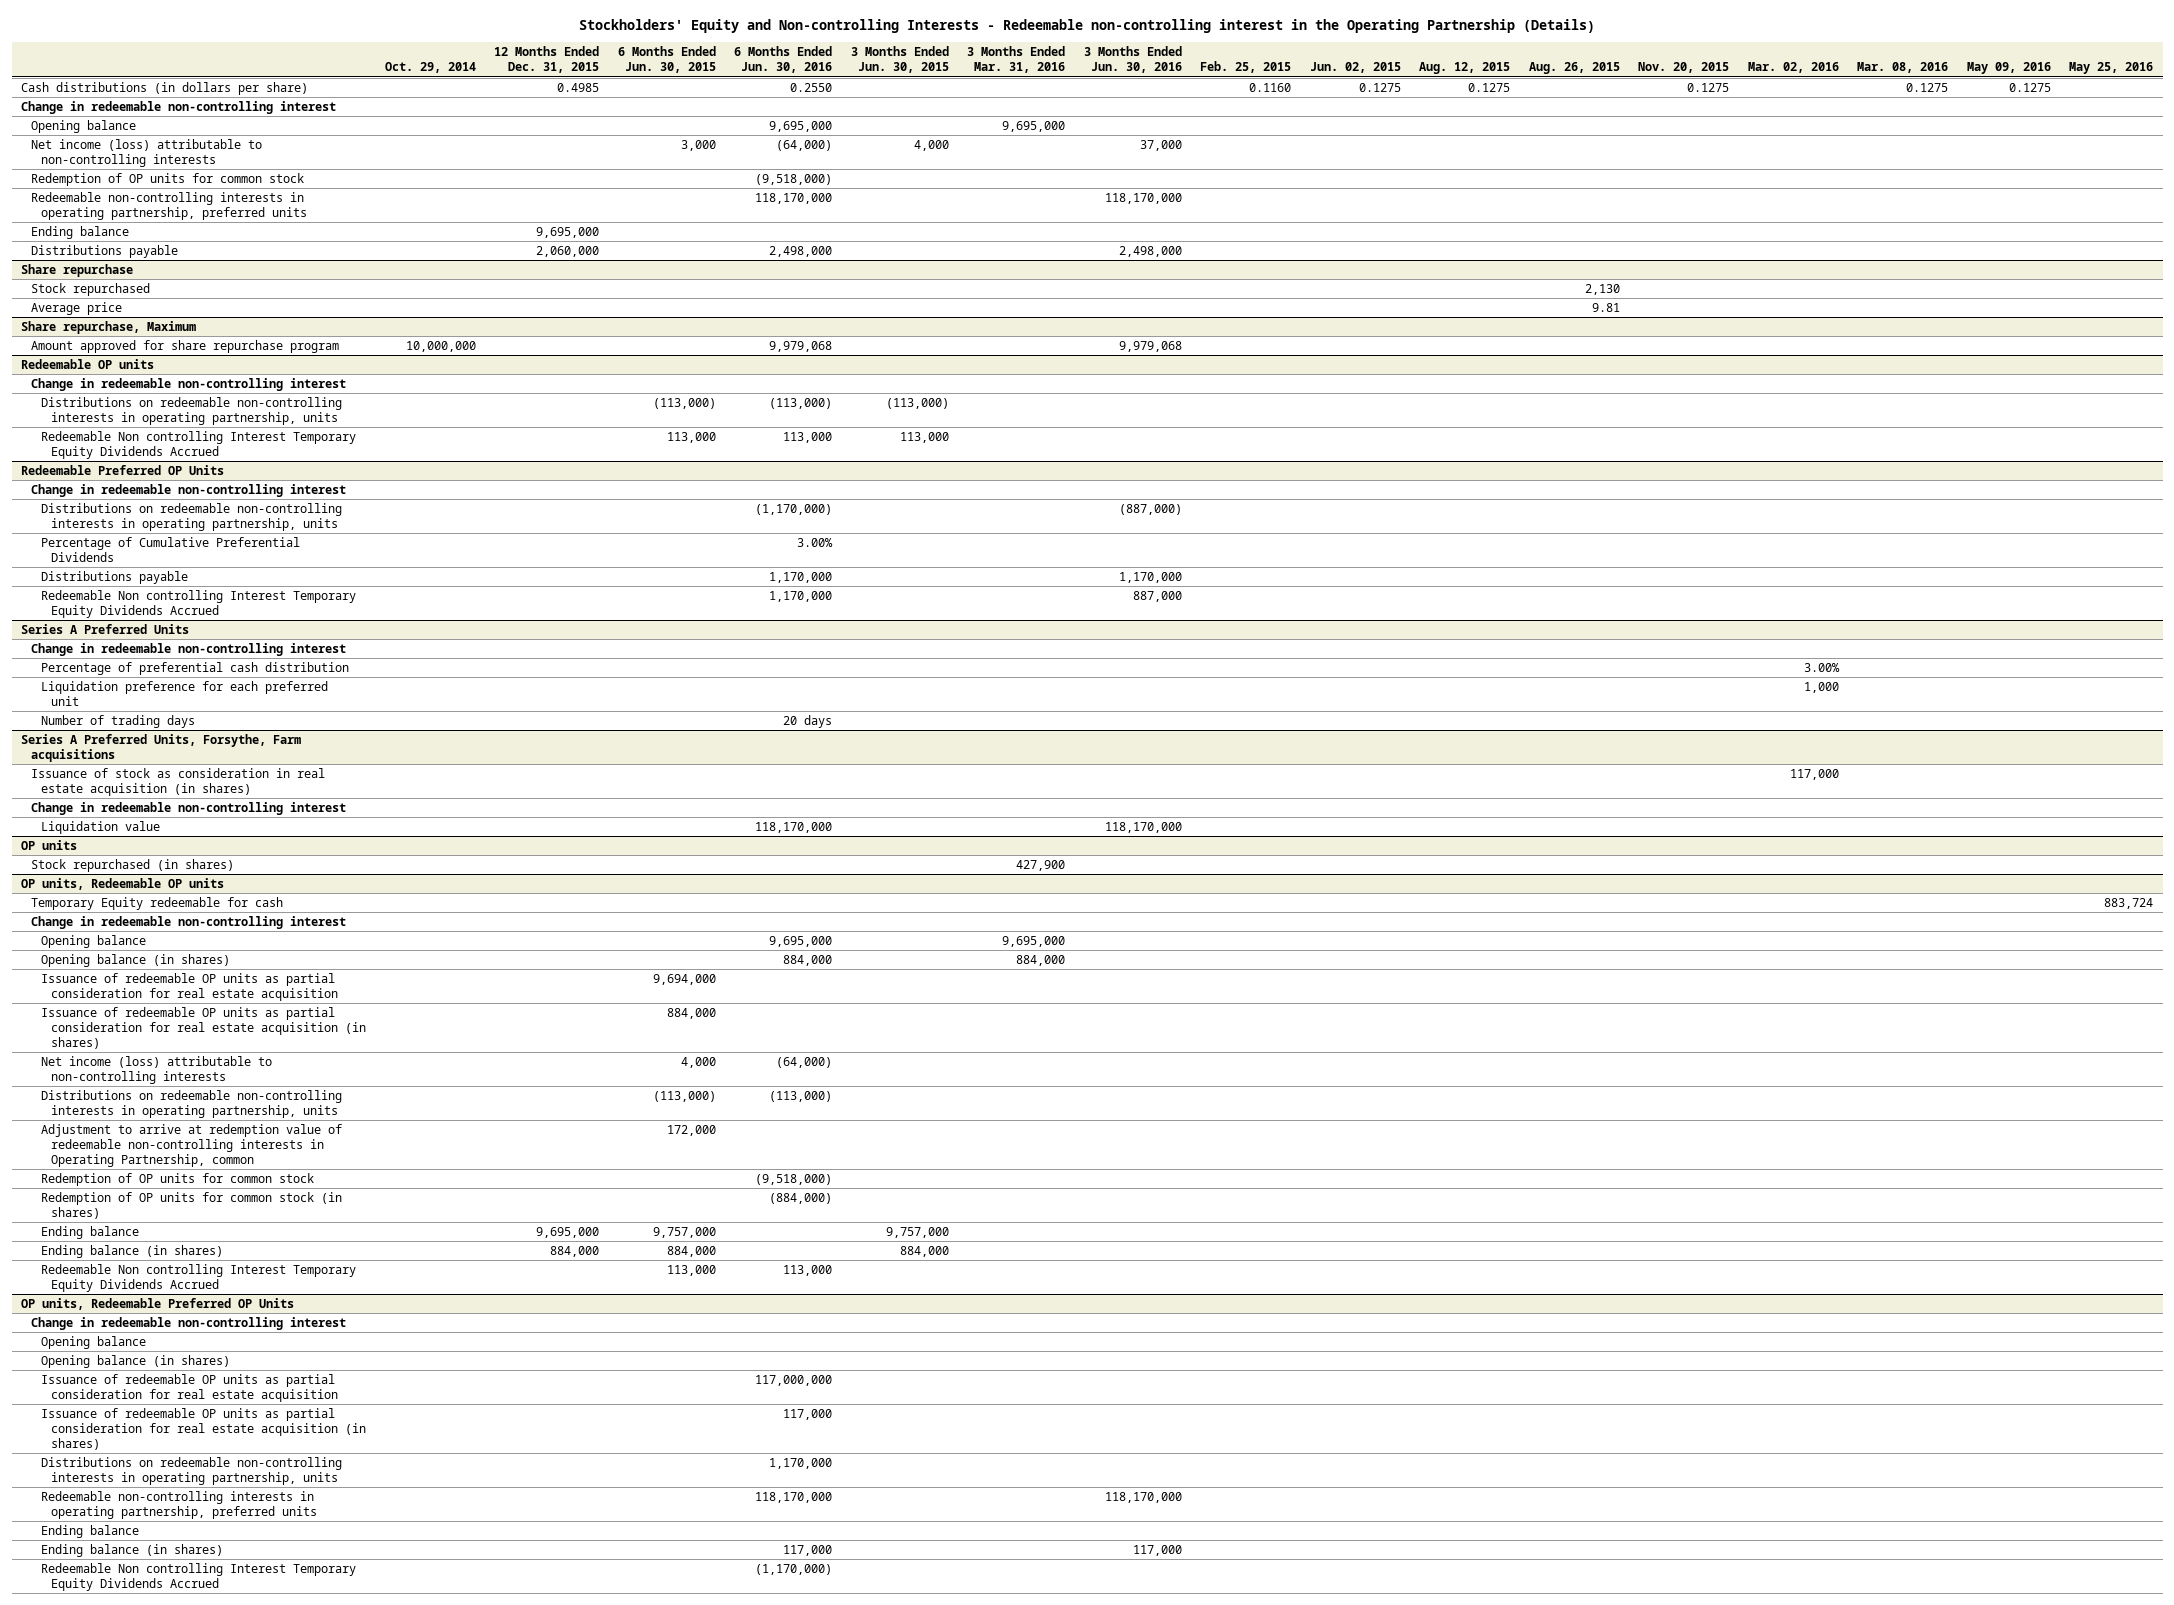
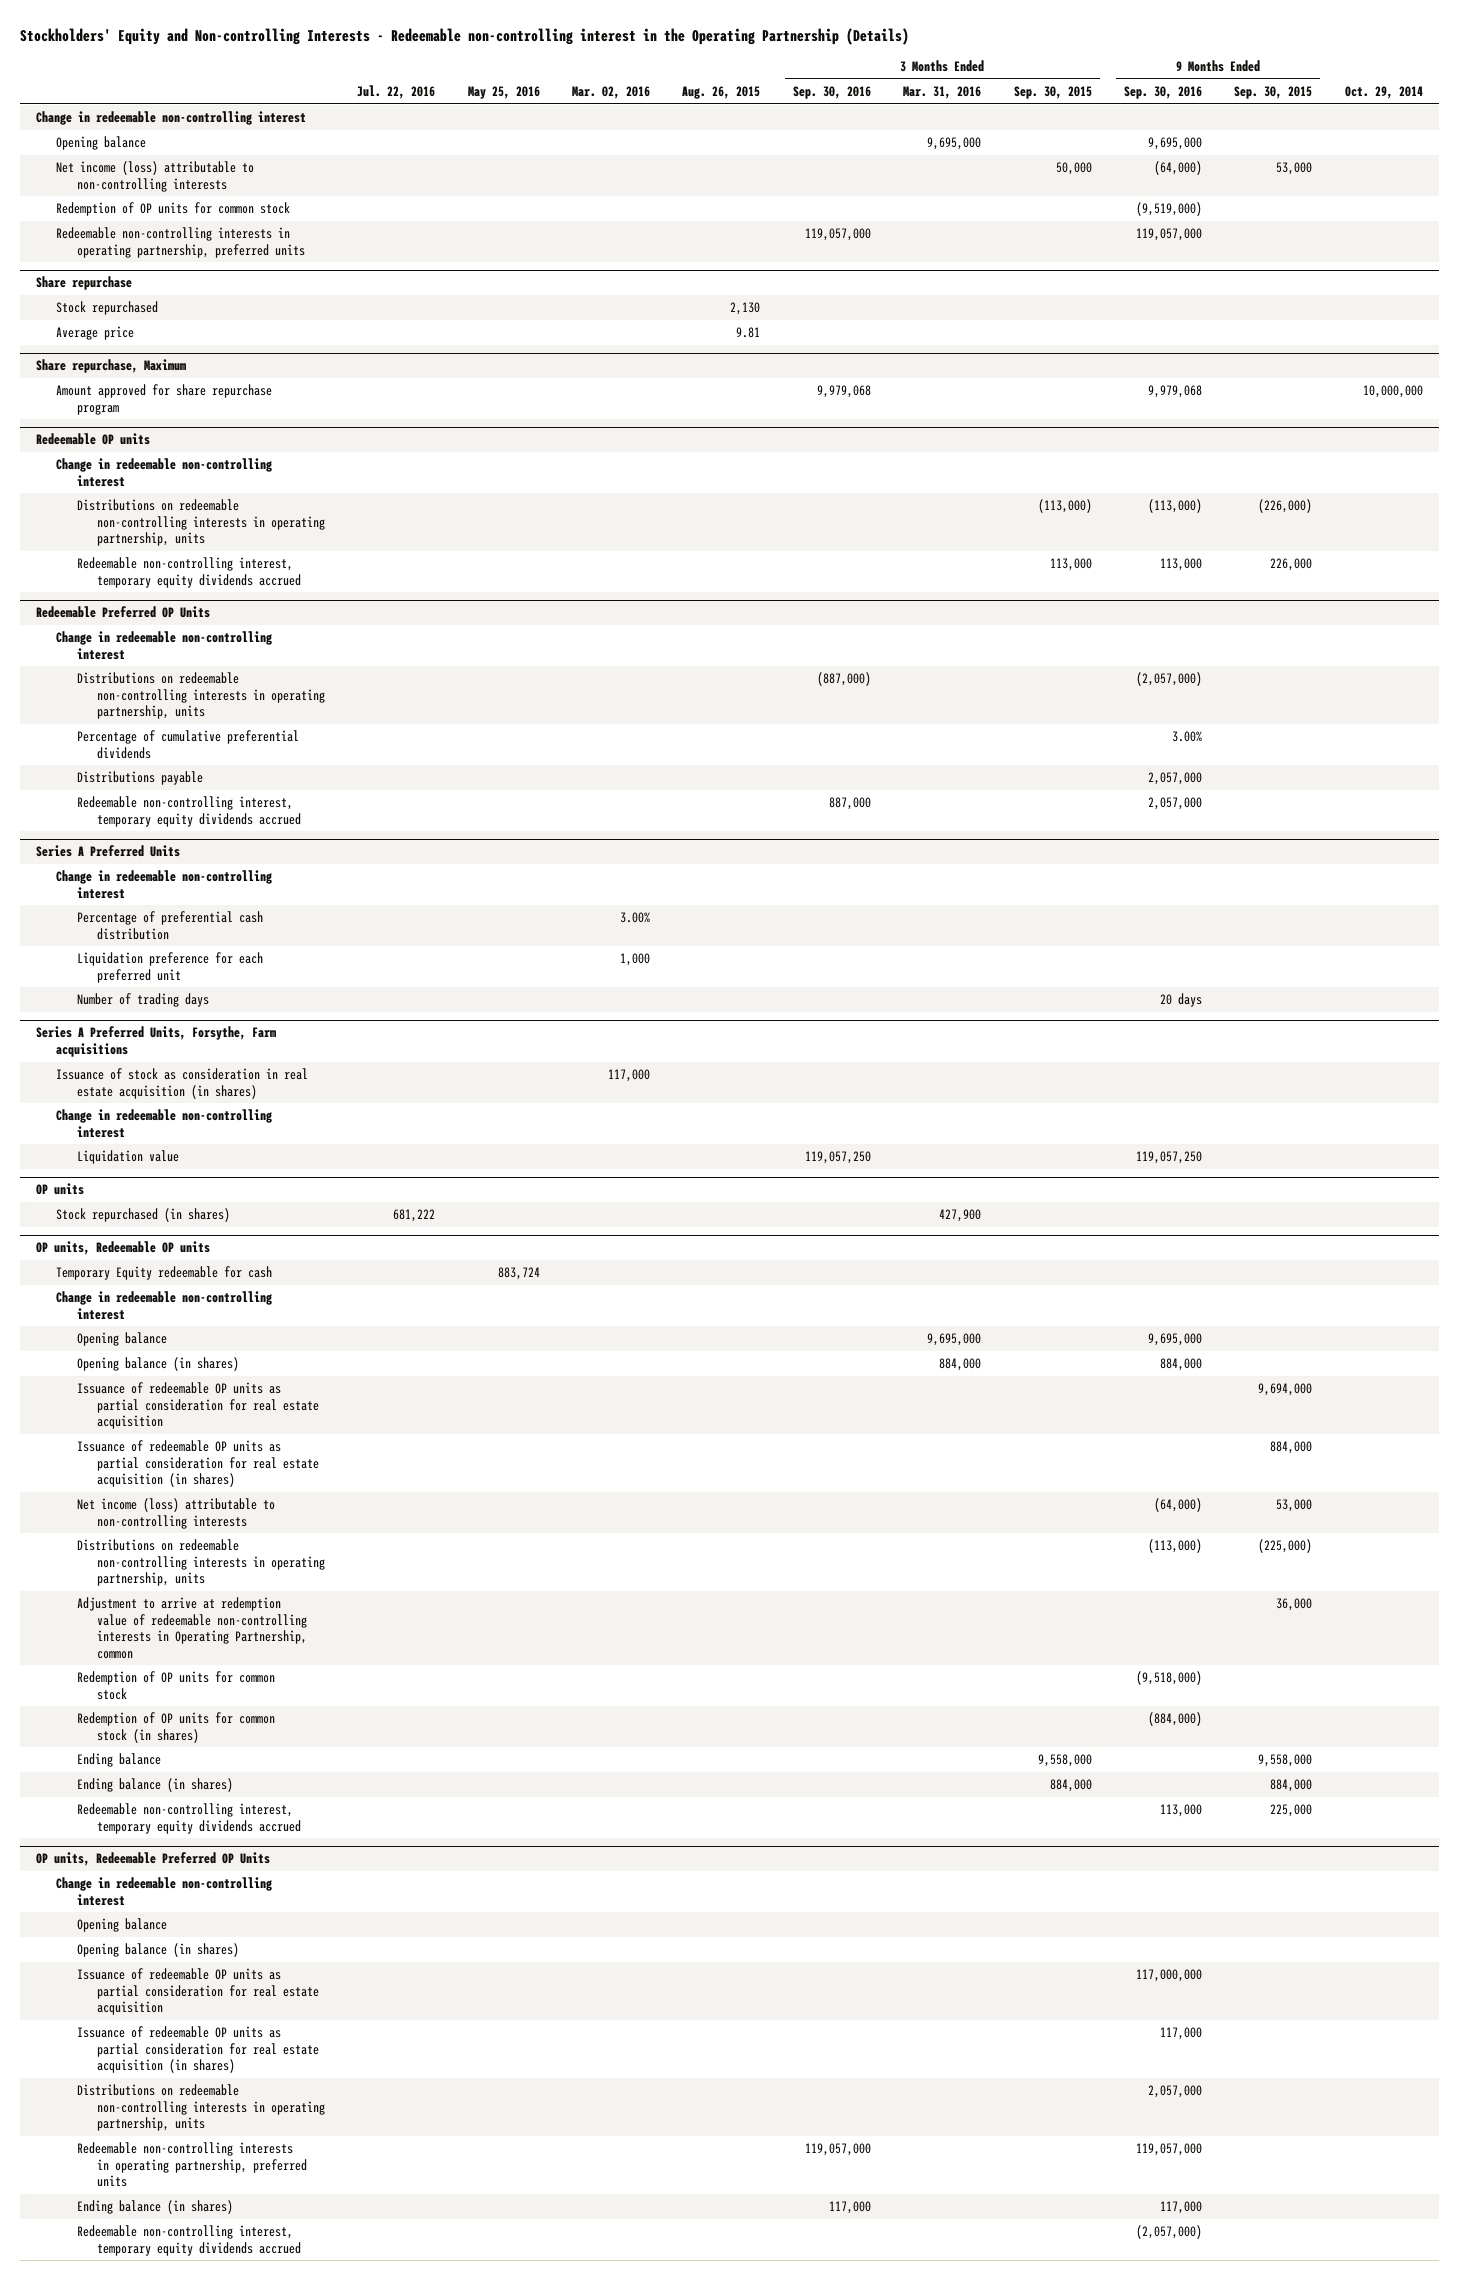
- | Oct. 29, 2014 | 12 Months Ended Dec. 31, 2015 | 6 Months Ended Jun. 30, 2015 | 6 Months Ended Jun. 30, 2016 | 3 Months Ended Jun. 30, 2015 | 3 Months Ended Mar. 31, 2016 | 3 Months Ended Jun. 30, 2016 | Feb. 25, 2015 | Jun. 02, 2015 | Aug. 12, 2015 | Aug. 26, 2015 | Nov. 20, 2015 | Mar. 02, 2016 | Mar. 08, 2016 | May 09, 2016 | May 25, 2016
+ | Jul. 22, 2016 | May 25, 2016 | Mar. 02, 2016 | Aug. 26, 2015 | 3 Months Ended Sep. 30, 2016 | 3 Months Ended Mar. 31, 2016 | 3 Months Ended Sep. 30, 2015 | 9 Months Ended Sep. 30, 2016 | 9 Months Ended Sep. 30, 2015 | Oct. 29, 2014
- Cash distributions (in dollars per share) | | 0.4985 | | 0.2550 | | | | 0.1160 | 0.1275 | 0.1275 | | 0.1275 | | 0.1275 | 0.1275 |
- Ending balance | | 9,695,000 | | | | | | | | | | | | | |
- Distributions payable | | 2,060,000 | | 2,498,000 | | | 2,498,000 | | | | | | | | |
@ Redeemable OP units
- Redeemable Non controlling Interest Temporary Equity Dividends Accrued | | | 113,000 | 113,000 | 113,000 | | | | | | | | | | |
+ Redeemable non-controlling interest, temporary equity dividends accrued | | | | | | | 113,000 | 113,000 | 226,000 |
@ Redeemable Preferred OP Units
- Percentage of Cumulative Preferential Dividends | | | | 3.00% | | | | | | | | | | | |
+ Percentage of cumulative preferential dividends | | | | | | | | 3.00% | |
- Redeemable Non controlling Interest Temporary Equity Dividends Accrued | | | | 1,170,000 | | | 887,000 | | | | | | | | |
+ Redeemable non-controlling interest, temporary equity dividends accrued | | | | | 887,000 | | | 2,057,000 | |
@ OP units, Redeemable OP units
- Redeemable Non controlling Interest Temporary Equity Dividends Accrued | | | 113,000 | 113,000 | | | | | | | | | | | |
+ Redeemable non-controlling interest, temporary equity dividends accrued | | | | | | | | 113,000 | 225,000 |
@ OP units, Redeemable Preferred OP Units
- Ending balance
- Redeemable Non controlling Interest Temporary Equity Dividends Accrued | | | | (1,170,000) | | | | | | | | | | | |
+ Redeemable non-controlling interest, temporary equity dividends accrued | | | | | | | | (2,057,000) | |

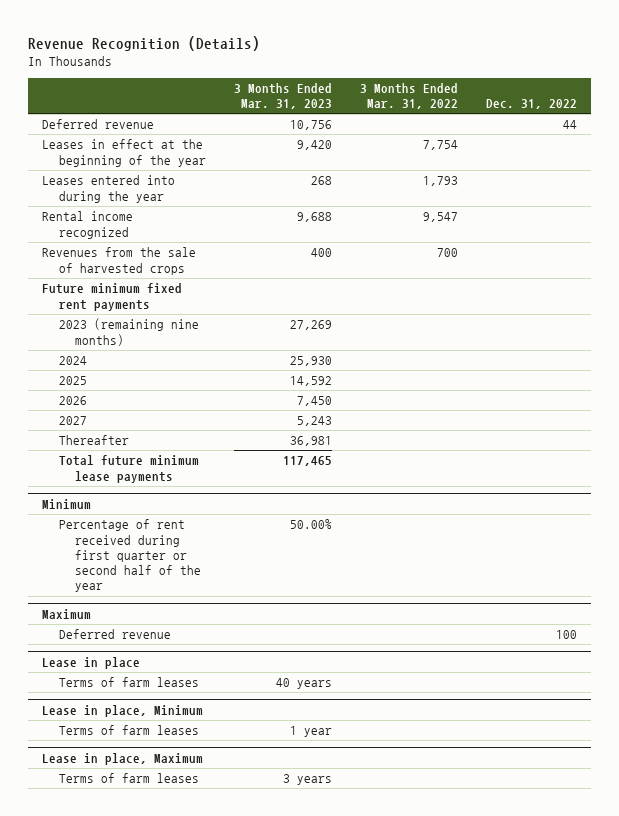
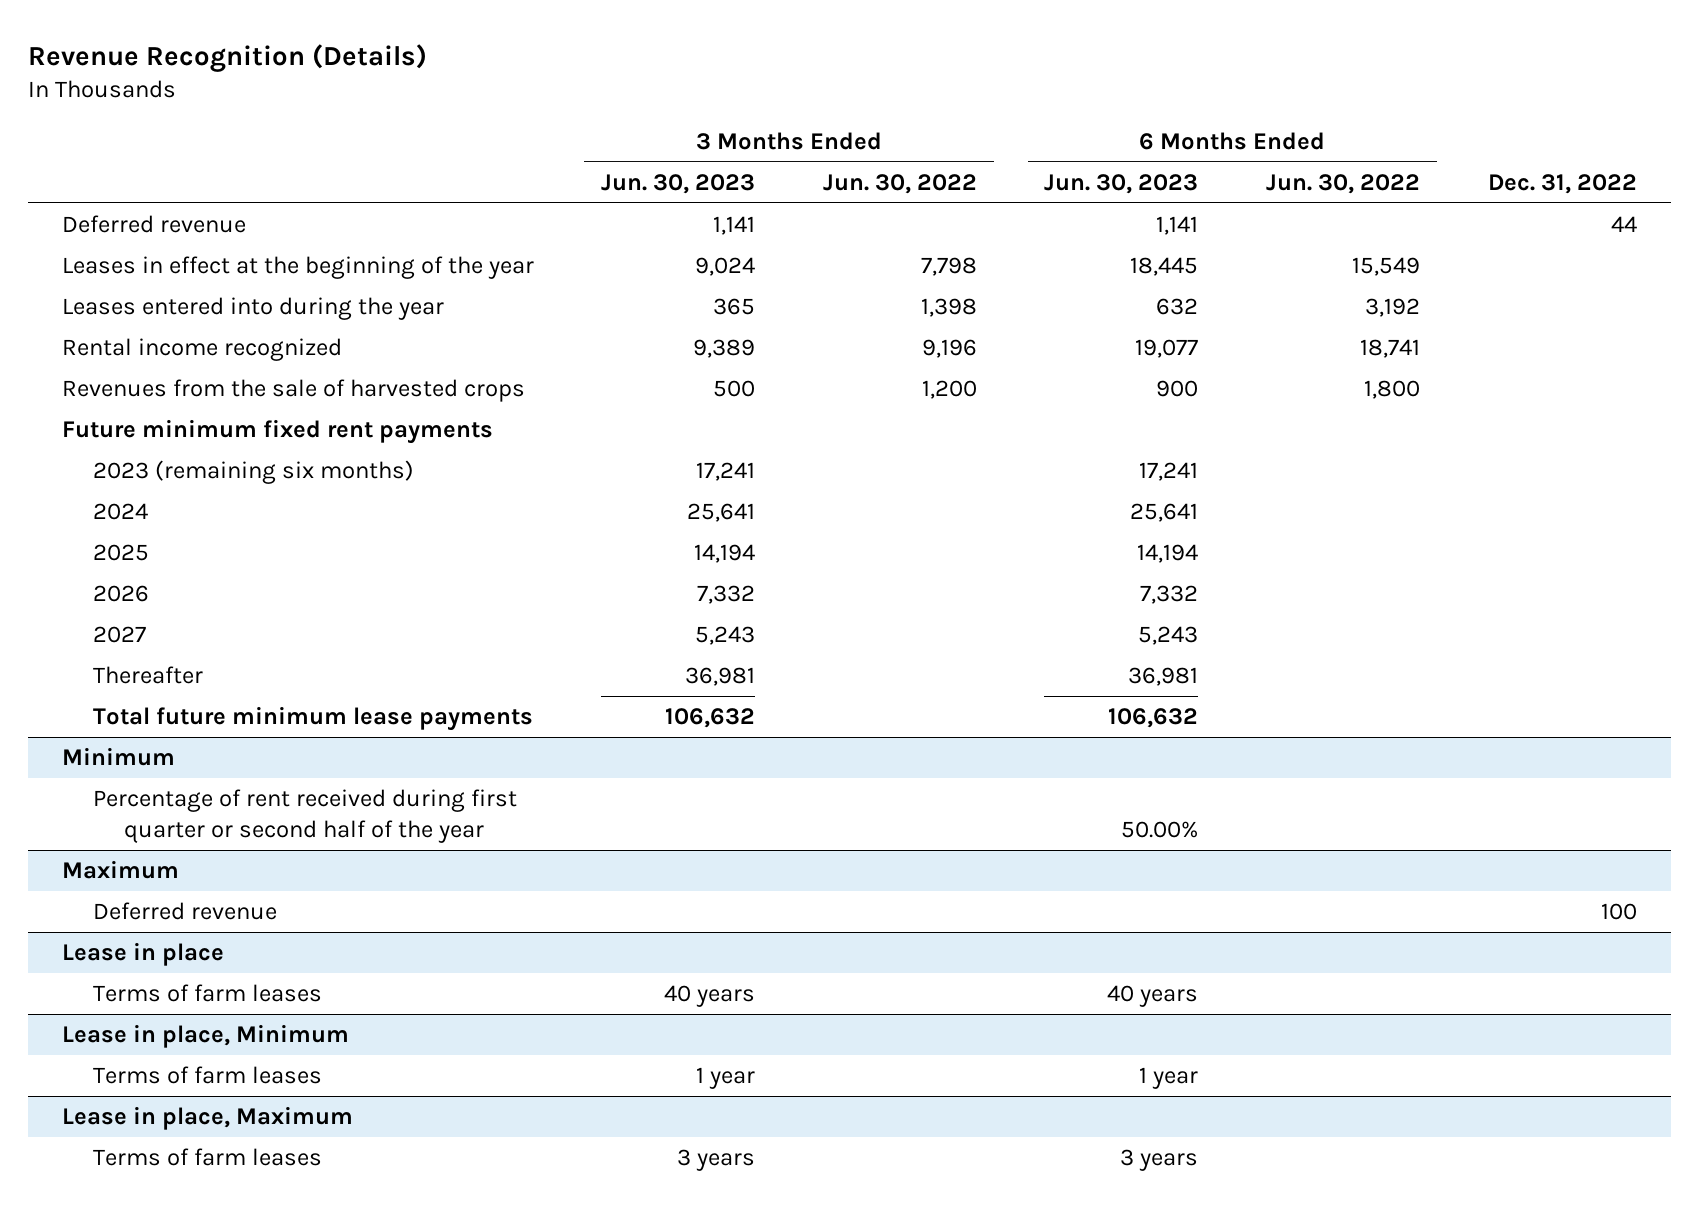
- | 3 Months Ended Mar. 31, 2023 | 3 Months Ended Mar. 31, 2022 | Dec. 31, 2022
+ | 3 Months Ended Jun. 30, 2023 | 3 Months Ended Jun. 30, 2022 | 6 Months Ended Jun. 30, 2023 | 6 Months Ended Jun. 30, 2022 | Dec. 31, 2022
- 2023 (remaining nine months) | 27,269 | |
+ 2023 (remaining six months) | 17,241 | | 17,241 | |

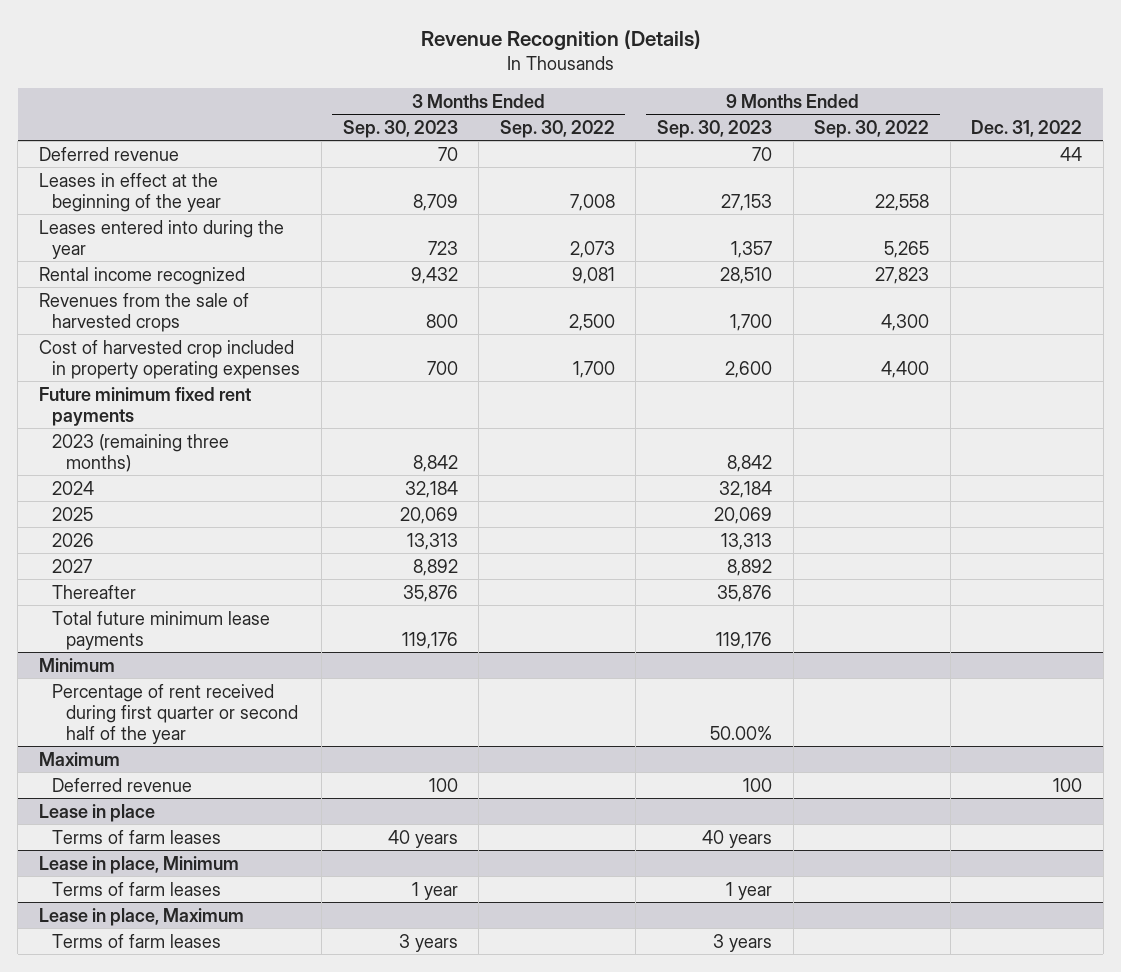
- | 3 Months Ended Jun. 30, 2023 | 3 Months Ended Jun. 30, 2022 | 6 Months Ended Jun. 30, 2023 | 6 Months Ended Jun. 30, 2022 | Dec. 31, 2022
+ | 3 Months Ended Sep. 30, 2023 | 3 Months Ended Sep. 30, 2022 | 9 Months Ended Sep. 30, 2023 | 9 Months Ended Sep. 30, 2022 | Dec. 31, 2022
+ Cost of harvested crop included in property operating expenses | 700 | 1,700 | 2,600 | 4,400 |
- 2023 (remaining six months) | 17,241 | | 17,241 | |
+ 2023 (remaining three months) | 8,842 | | 8,842 | |

